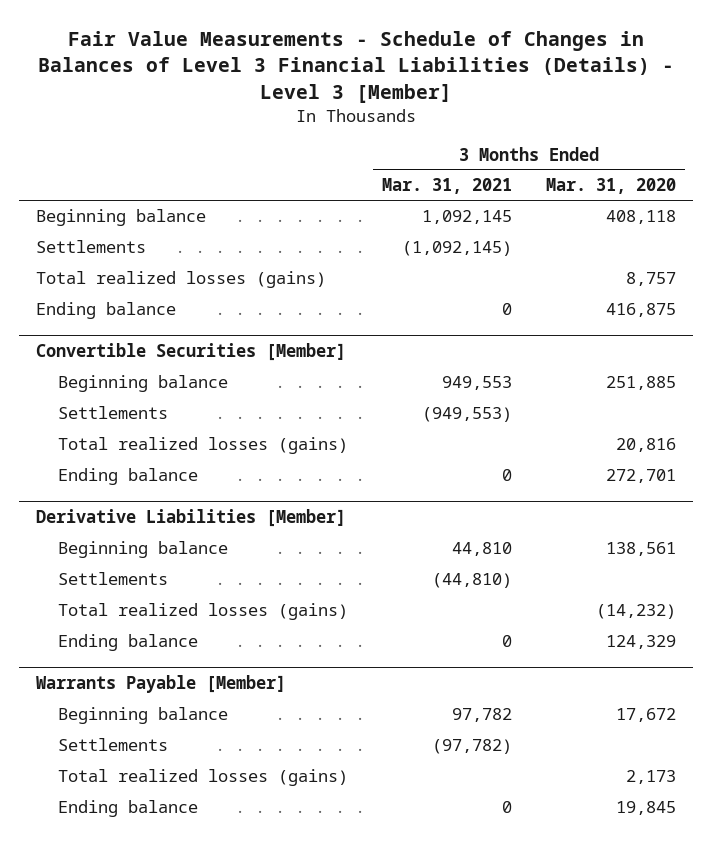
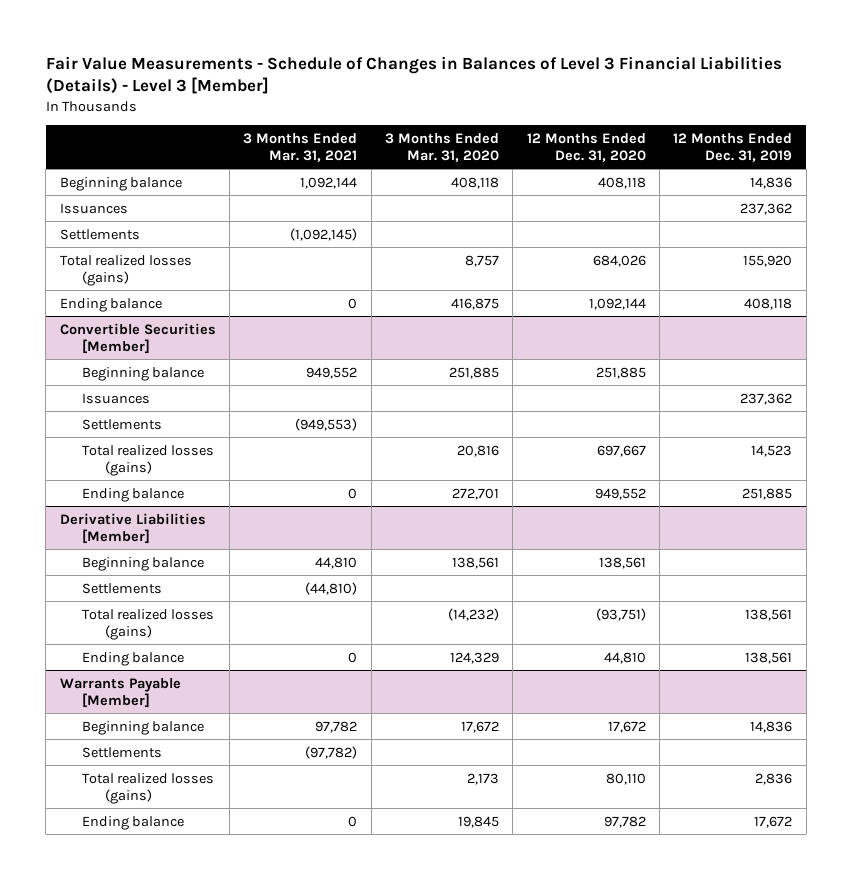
- | 3 Months Ended Mar. 31, 2021 | 3 Months Ended Mar. 31, 2020
+ | 3 Months Ended Mar. 31, 2021 | 3 Months Ended Mar. 31, 2020 | 12 Months Ended Dec. 31, 2020 | 12 Months Ended Dec. 31, 2019
- Beginning balance | 1,092,145 | 408,118
+ Beginning balance | 1,092,144 | 408,118 | 408,118 | 14,836
+ Issuances | | | | 237,362
@ Convertible Securities [Member]
- Beginning balance | 949,553 | 251,885
+ Beginning balance | 949,552 | 251,885 | 251,885 |
+ Issuances | | | | 237,362

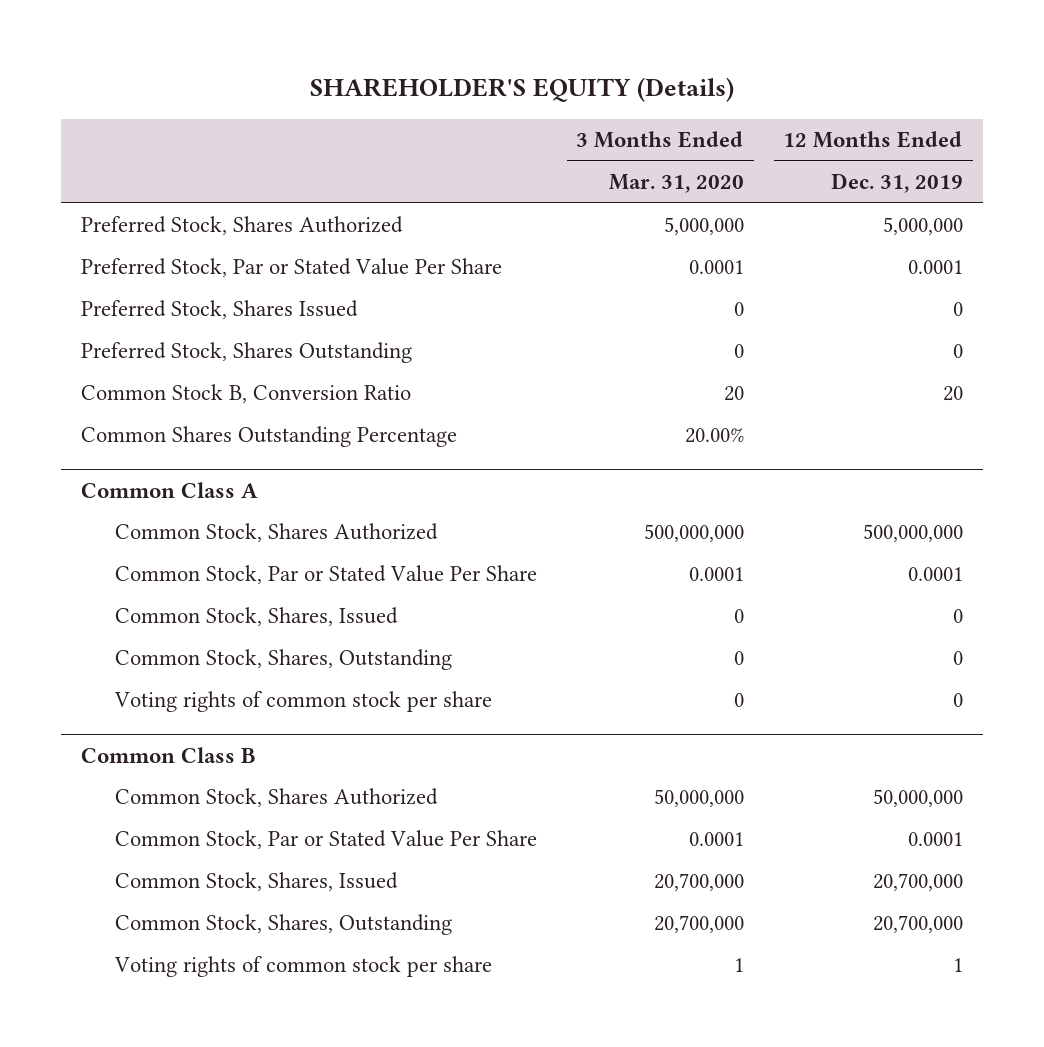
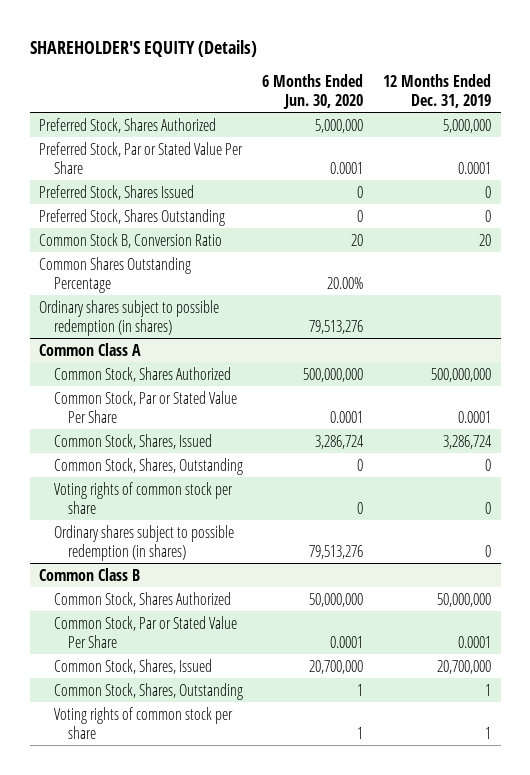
- | 3 Months Ended Mar. 31, 2020 | 12 Months Ended Dec. 31, 2019
+ | 6 Months Ended Jun. 30, 2020 | 12 Months Ended Dec. 31, 2019
+ Ordinary shares subject to possible redemption (in shares) | 79,513,276 |
@ Common Class A
- Common Stock, Shares, Issued | 0 | 0
+ Common Stock, Shares, Issued | 3,286,724 | 3,286,724
+ Ordinary shares subject to possible redemption (in shares) | 79,513,276 | 0
@ Common Class B
- Common Stock, Shares, Outstanding | 20,700,000 | 20,700,000
+ Common Stock, Shares, Outstanding | 1 | 1

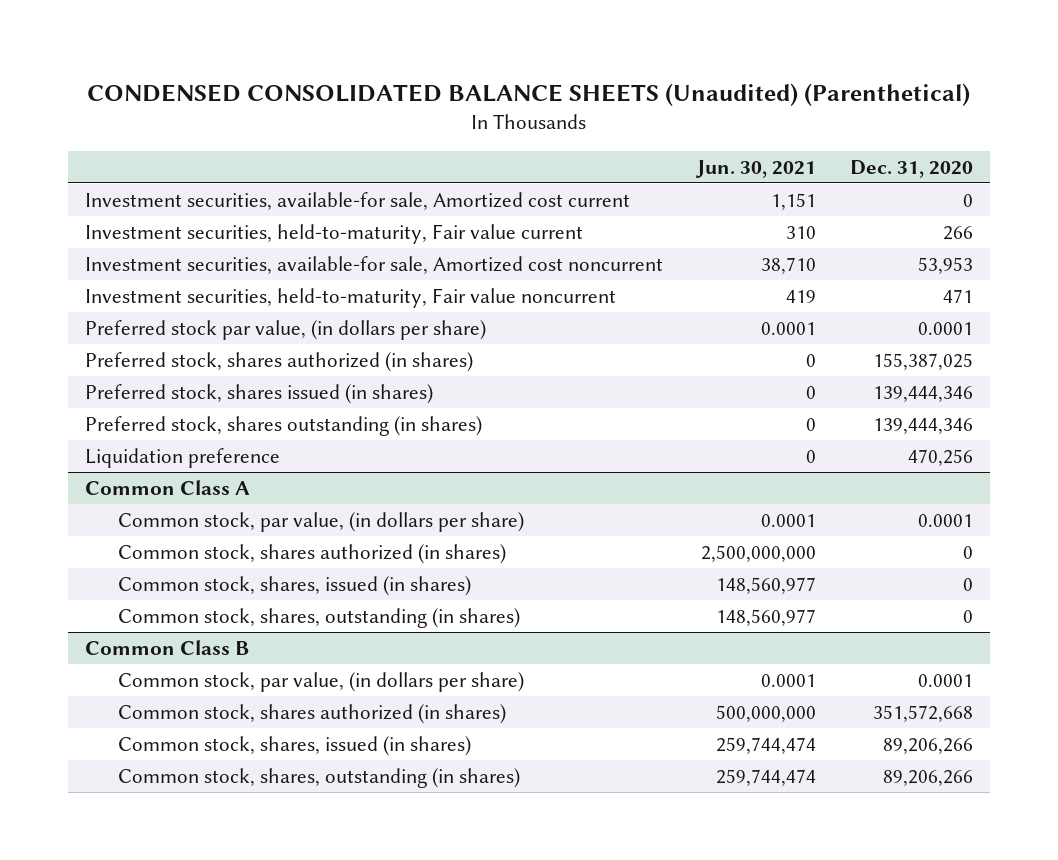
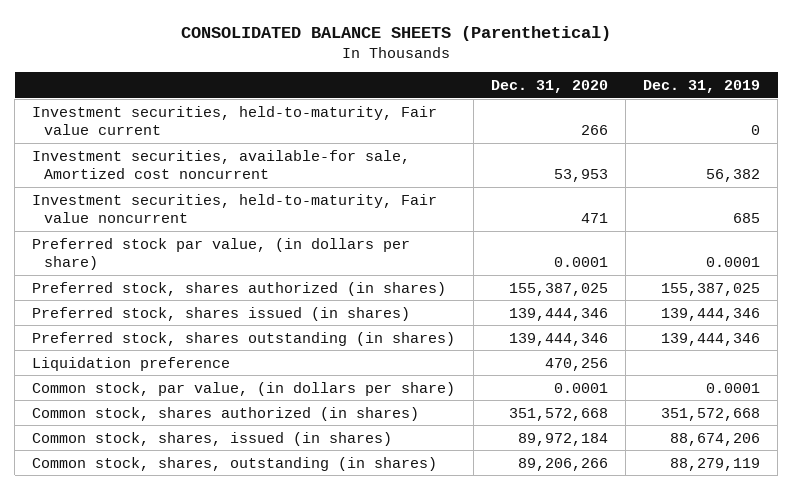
- CONDENSED CONSOLIDATED BALANCE SHEETS (Unaudited) (Parenthetical)
+ CONSOLIDATED BALANCE SHEETS (Parenthetical)
- | Jun. 30, 2021 | Dec. 31, 2020
+ | Dec. 31, 2020 | Dec. 31, 2019
- Investment securities, available-for sale, Amortized cost current | 1,151 | 0
- Common Class A
- Common stock, shares authorized (in shares) | 2,500,000,000 | 0
- Common stock, shares, issued (in shares) | 148,560,977 | 0
- Common stock, shares, outstanding (in shares) | 148,560,977 | 0
- Common Class B
- Common stock, par value, (in dollars per share) | 0.0001 | 0.0001
- Common stock, shares, issued (in shares) | 259,744,474 | 89,206,266
+ Common stock, shares, issued (in shares) | 89,972,184 | 88,674,206

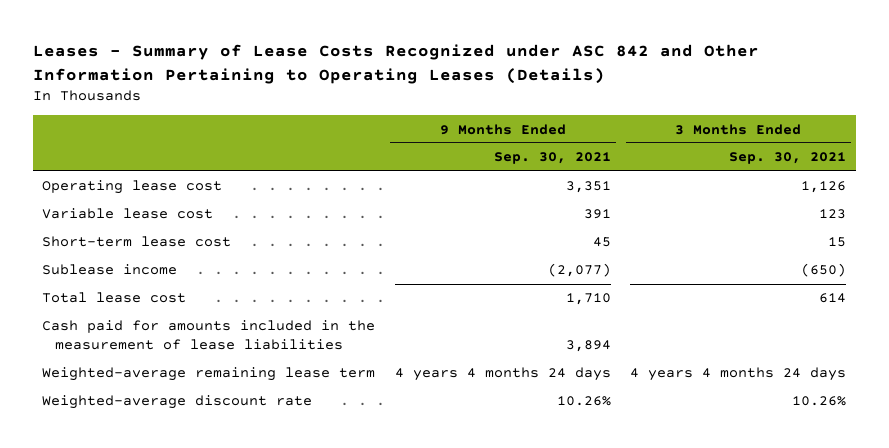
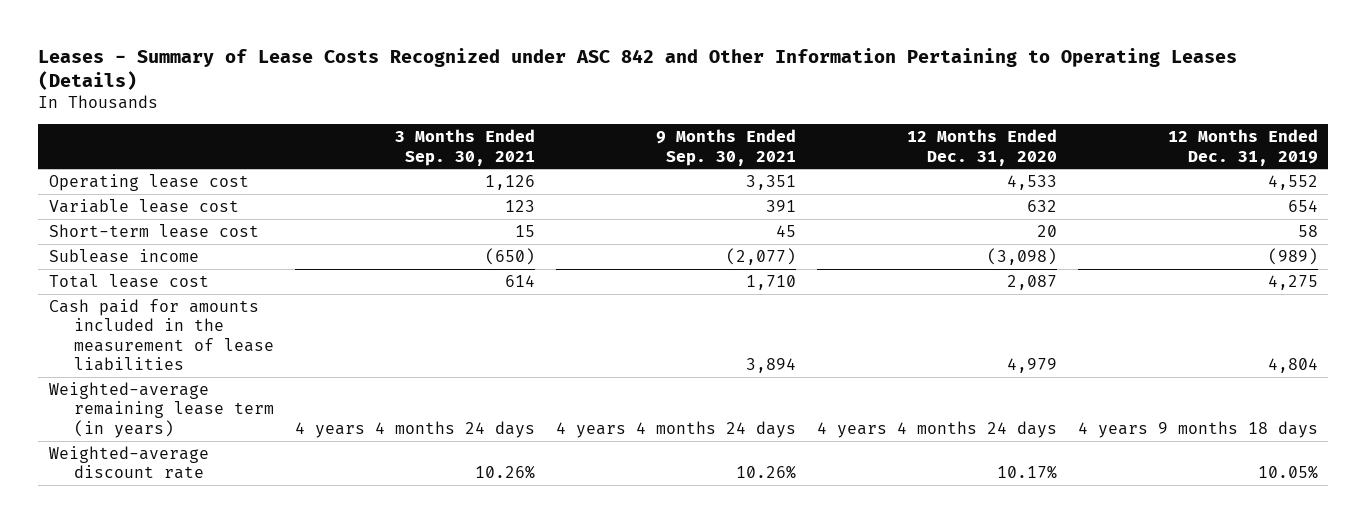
- | 9 Months Ended Sep. 30, 2021 | 3 Months Ended Sep. 30, 2021
+ | 3 Months Ended Sep. 30, 2021 | 9 Months Ended Sep. 30, 2021 | 12 Months Ended Dec. 31, 2020 | 12 Months Ended Dec. 31, 2019
- Weighted-average remaining lease term | 4 years 4 months 24 days | 4 years 4 months 24 days
+ Weighted-average remaining lease term (in years) | 4 years 4 months 24 days | 4 years 4 months 24 days | 4 years 4 months 24 days | 4 years 9 months 18 days

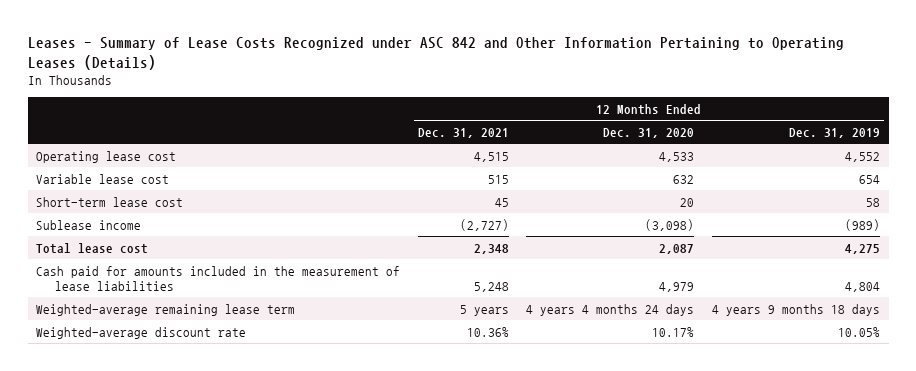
- | 3 Months Ended Sep. 30, 2021 | 9 Months Ended Sep. 30, 2021 | 12 Months Ended Dec. 31, 2020 | 12 Months Ended Dec. 31, 2019
+ | 12 Months Ended Dec. 31, 2021 | 12 Months Ended Dec. 31, 2020 | 12 Months Ended Dec. 31, 2019
- Weighted-average remaining lease term (in years) | 4 years 4 months 24 days | 4 years 4 months 24 days | 4 years 4 months 24 days | 4 years 9 months 18 days
+ Weighted-average remaining lease term | 5 years | 4 years 4 months 24 days | 4 years 9 months 18 days

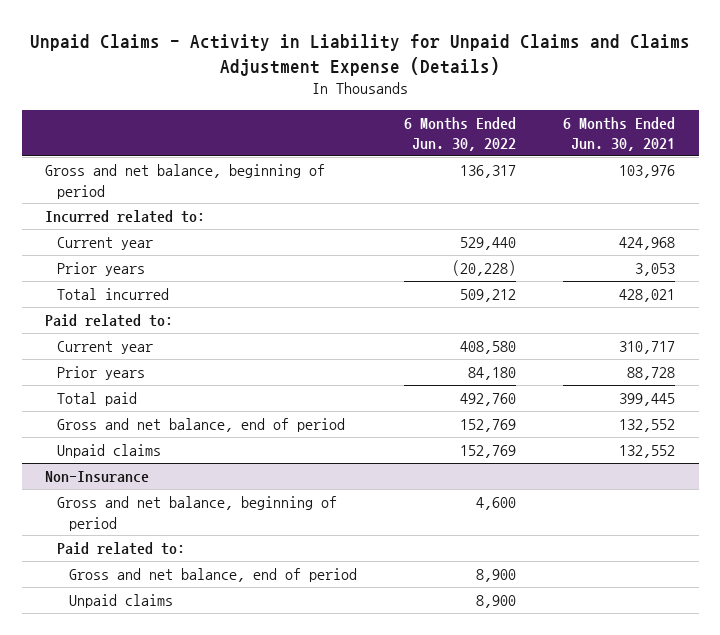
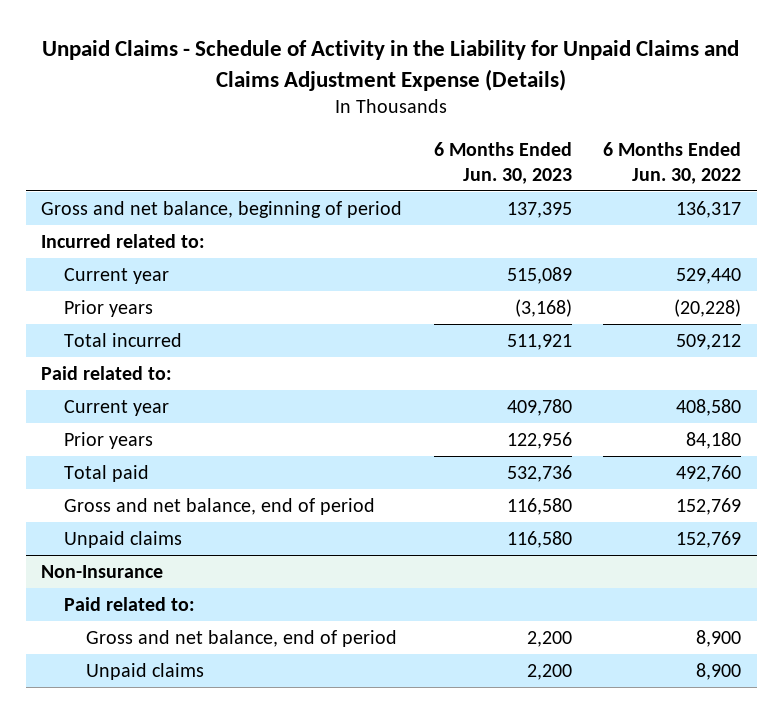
- Unpaid Claims - Activity in Liability for Unpaid Claims and Claims Adjustment Expense (Details)
+ Unpaid Claims - Schedule of Activity in the Liability for Unpaid Claims and Claims Adjustment Expense (Details)
- | 6 Months Ended Jun. 30, 2022 | 6 Months Ended Jun. 30, 2021
+ | 6 Months Ended Jun. 30, 2023 | 6 Months Ended Jun. 30, 2022
@ Non-Insurance
- Gross and net balance, beginning of period | 4,600 |

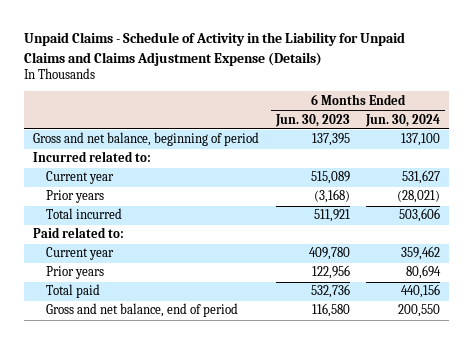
- | 6 Months Ended Jun. 30, 2023 | 6 Months Ended Jun. 30, 2022
+ | 6 Months Ended Jun. 30, 2023 | 6 Months Ended Jun. 30, 2024
- Unpaid claims | 116,580 | 152,769
- Non-Insurance
- Paid related to:
- Gross and net balance, end of period | 2,200 | 8,900
- Unpaid claims | 2,200 | 8,900

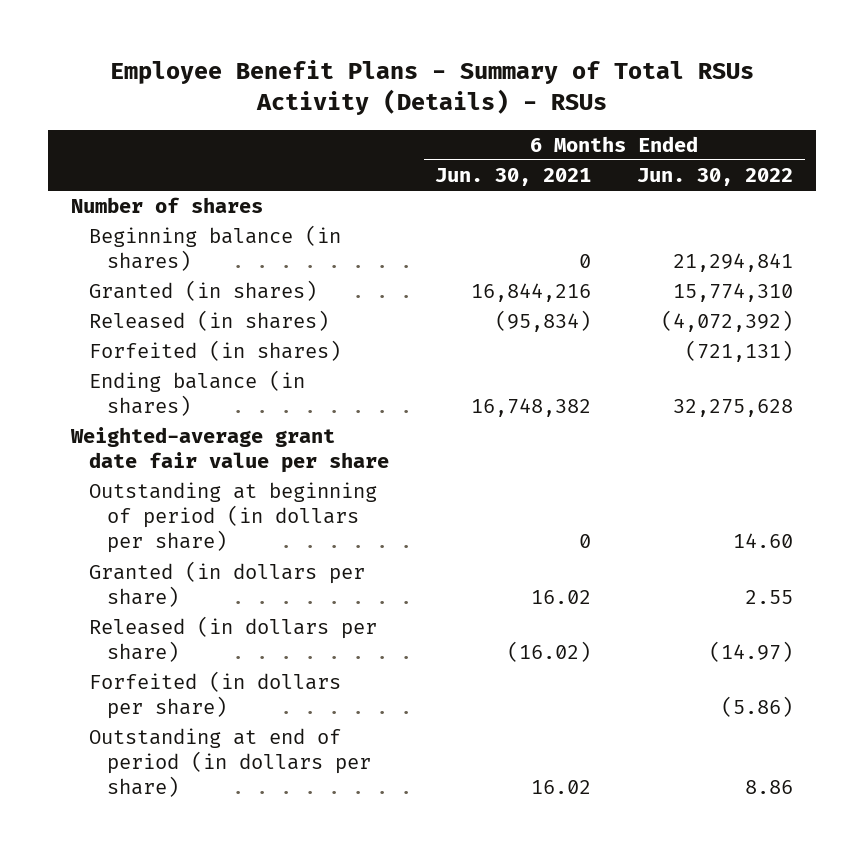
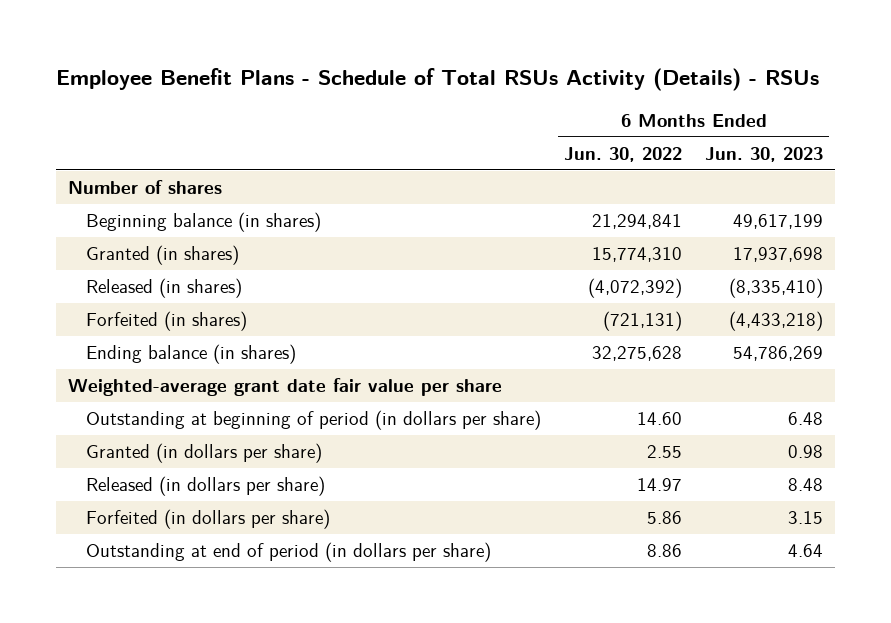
- Employee Benefit Plans - Summary of Total RSUs Activity (Details) - RSUs
+ Employee Benefit Plans - Schedule of Total RSUs Activity (Details) - RSUs
- | 6 Months Ended Jun. 30, 2021 | 6 Months Ended Jun. 30, 2022
+ | 6 Months Ended Jun. 30, 2022 | 6 Months Ended Jun. 30, 2023
- Released (in dollars per share) | (16.02) | (14.97)
- Forfeited (in dollars per share) | | (5.86)
+ Released (in dollars per share) | 14.97 | 8.48
+ Forfeited (in dollars per share) | 5.86 | 3.15

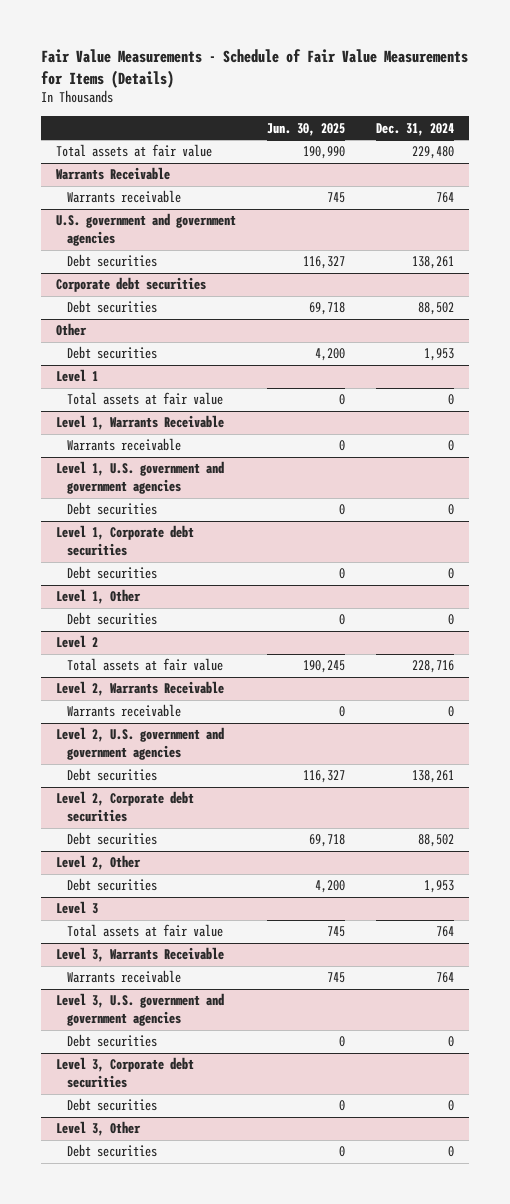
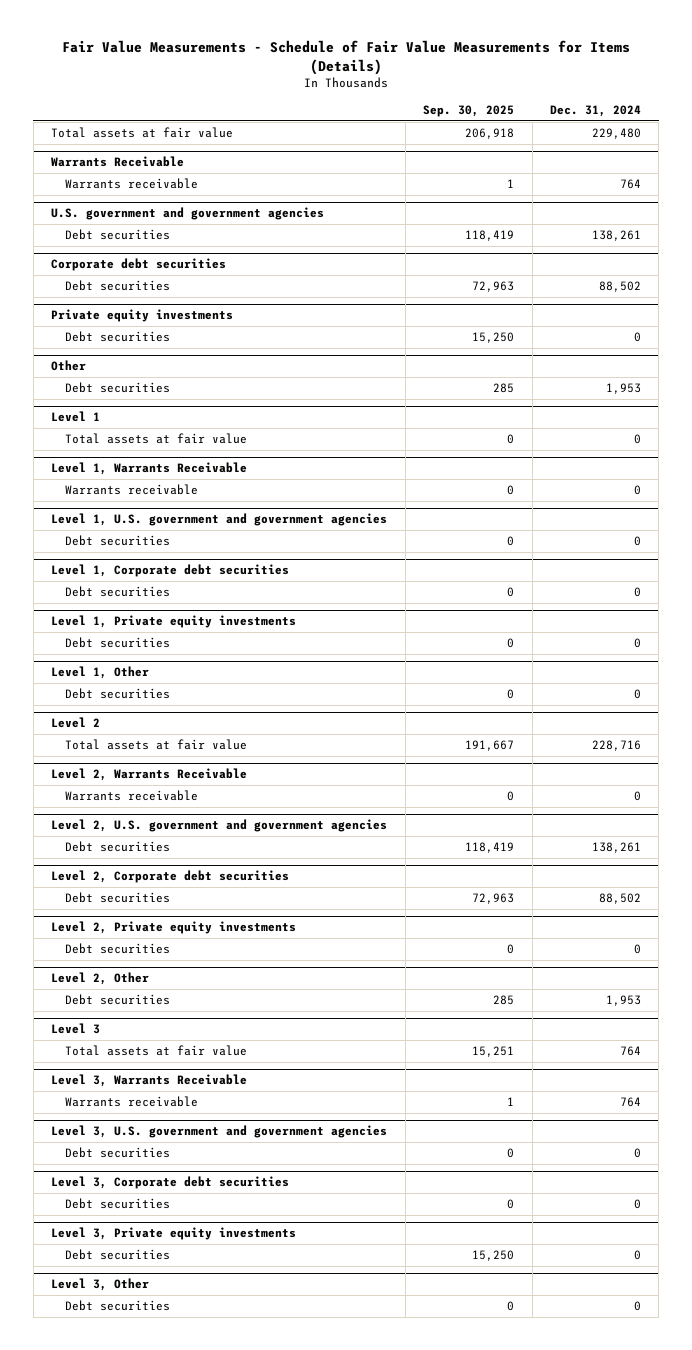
- | Jun. 30, 2025 | Dec. 31, 2024
+ | Sep. 30, 2025 | Dec. 31, 2024
+ Private equity investments
+ Debt securities | 15,250 | 0
+ Level 1, Private equity investments
+ Debt securities | 0 | 0
+ Level 2, Private equity investments
+ Debt securities | 0 | 0
+ Level 3, Private equity investments
+ Debt securities | 15,250 | 0

